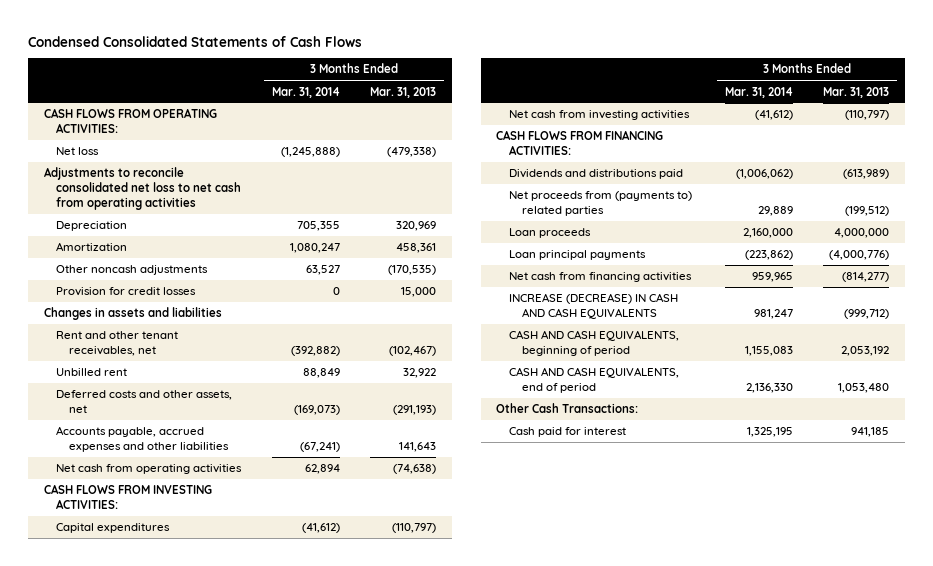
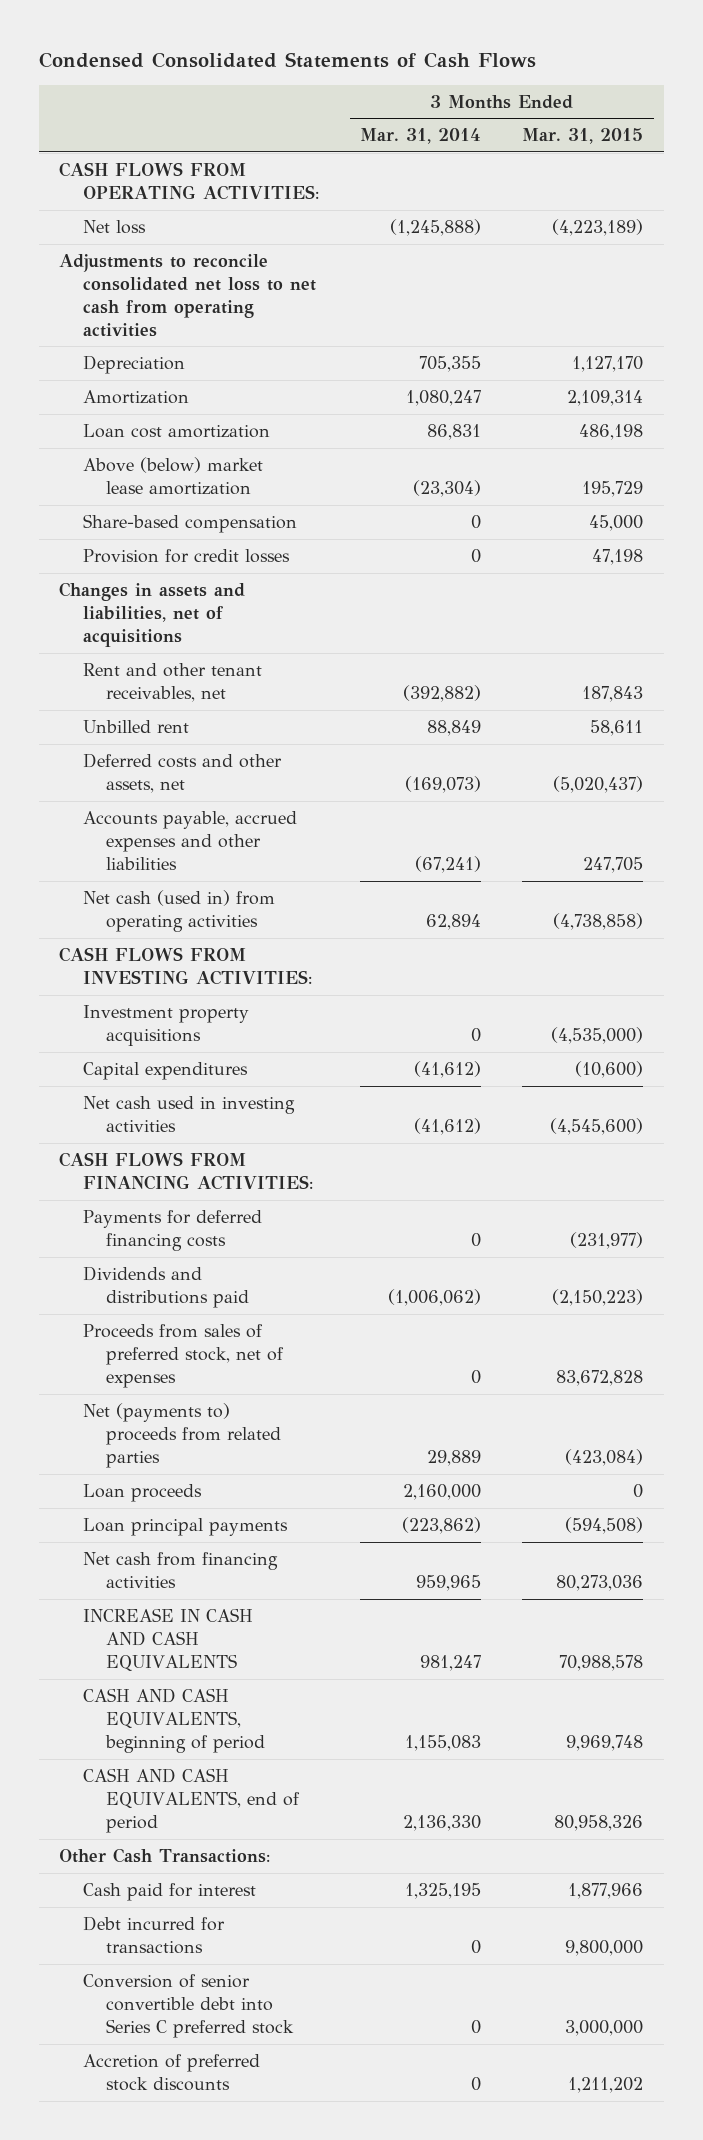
- | 3 Months Ended Mar. 31, 2014 | 3 Months Ended Mar. 31, 2013
+ | 3 Months Ended Mar. 31, 2014 | 3 Months Ended Mar. 31, 2015
- Other noncash adjustments | 63,527 | (170,535)
+ Loan cost amortization | 86,831 | 486,198
+ Above (below) market lease amortization | (23,304) | 195,729
+ Share-based compensation | 0 | 45,000
- Changes in assets and liabilities
+ Changes in assets and liabilities, net of acquisitions
- Net cash from operating activities | 62,894 | (74,638)
+ Net cash (used in) from operating activities | 62,894 | (4,738,858)
+ Investment property acquisitions | 0 | (4,535,000)
- Net cash from investing activities | (41,612) | (110,797)
+ Net cash used in investing activities | (41,612) | (4,545,600)
+ Payments for deferred financing costs | 0 | (231,977)
- Net proceeds from (payments to) related parties | 29,889 | (199,512)
+ Proceeds from sales of preferred stock, net of expenses | 0 | 83,672,828
+ Net (payments to) proceeds from related parties | 29,889 | (423,084)
- INCREASE (DECREASE) IN CASH AND CASH EQUIVALENTS | 981,247 | (999,712)
+ INCREASE IN CASH AND CASH EQUIVALENTS | 981,247 | 70,988,578
+ Debt incurred for transactions | 0 | 9,800,000
+ Conversion of senior convertible debt into Series C preferred stock | 0 | 3,000,000
+ Accretion of preferred stock discounts | 0 | 1,211,202

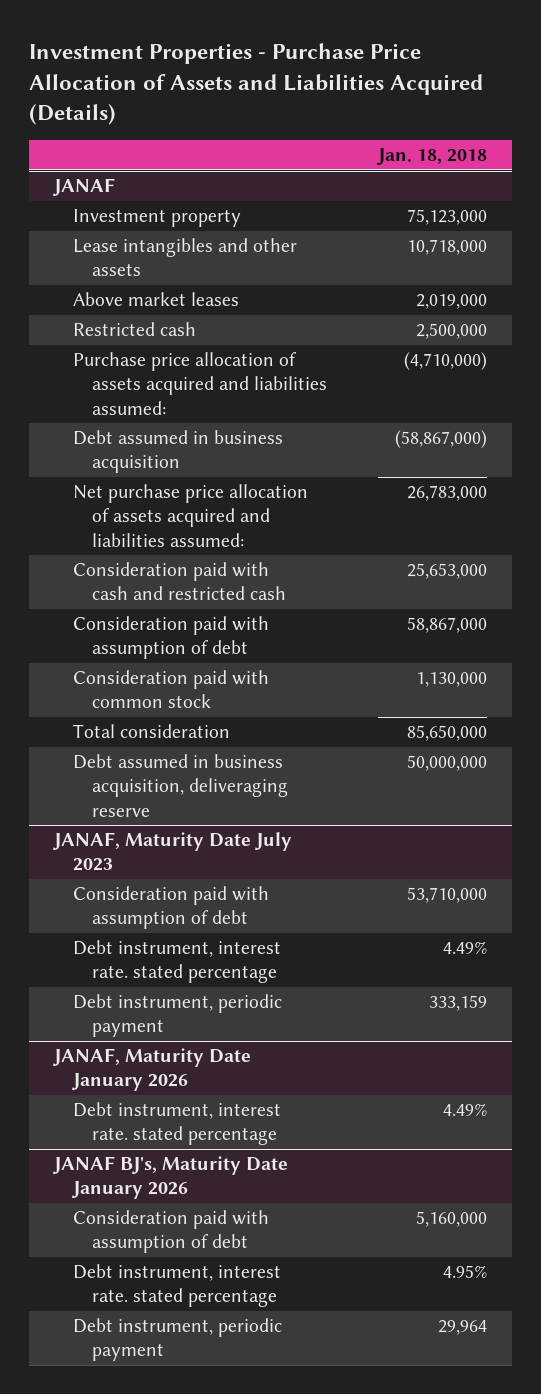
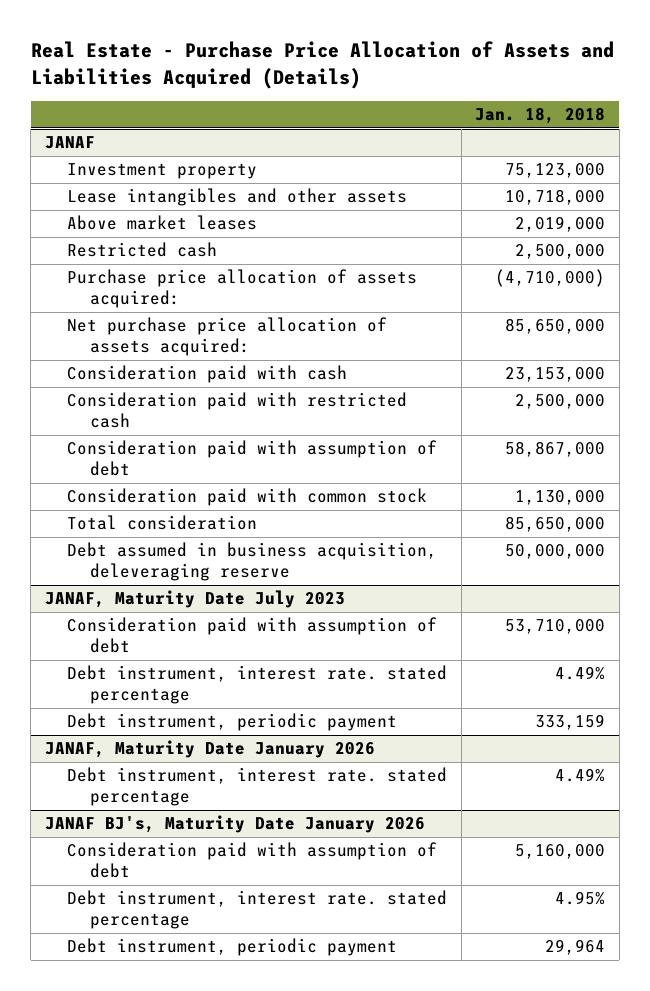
- Investment Properties - Purchase Price Allocation of Assets and Liabilities Acquired (Details)
+ Real Estate - Purchase Price Allocation of Assets and Liabilities Acquired (Details)
@ JANAF
- Purchase price allocation of assets acquired and liabilities assumed: | (4,710,000)
- Debt assumed in business acquisition | (58,867,000)
- Net purchase price allocation of assets acquired and liabilities assumed: | 26,783,000
- Consideration paid with cash and restricted cash | 25,653,000
+ Purchase price allocation of assets acquired: | (4,710,000)
+ Net purchase price allocation of assets acquired: | 85,650,000
+ Consideration paid with cash | 23,153,000
+ Consideration paid with restricted cash | 2,500,000
- Debt assumed in business acquisition, deliveraging reserve | 50,000,000
+ Debt assumed in business acquisition, deleveraging reserve | 50,000,000

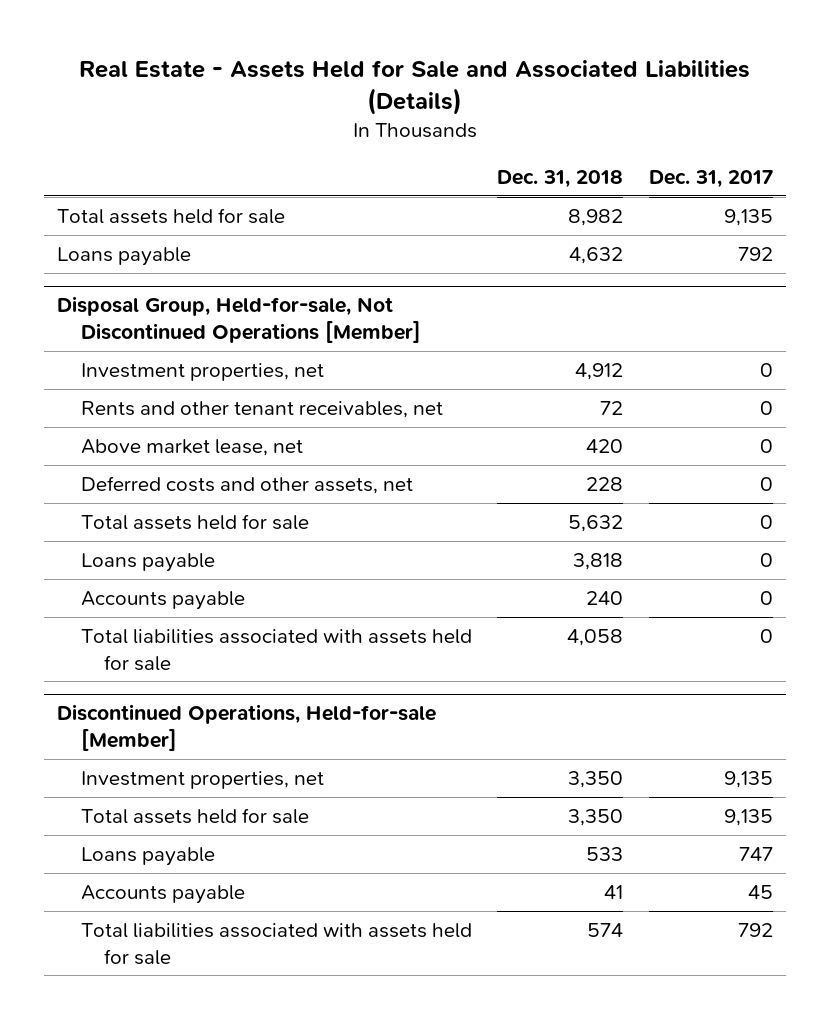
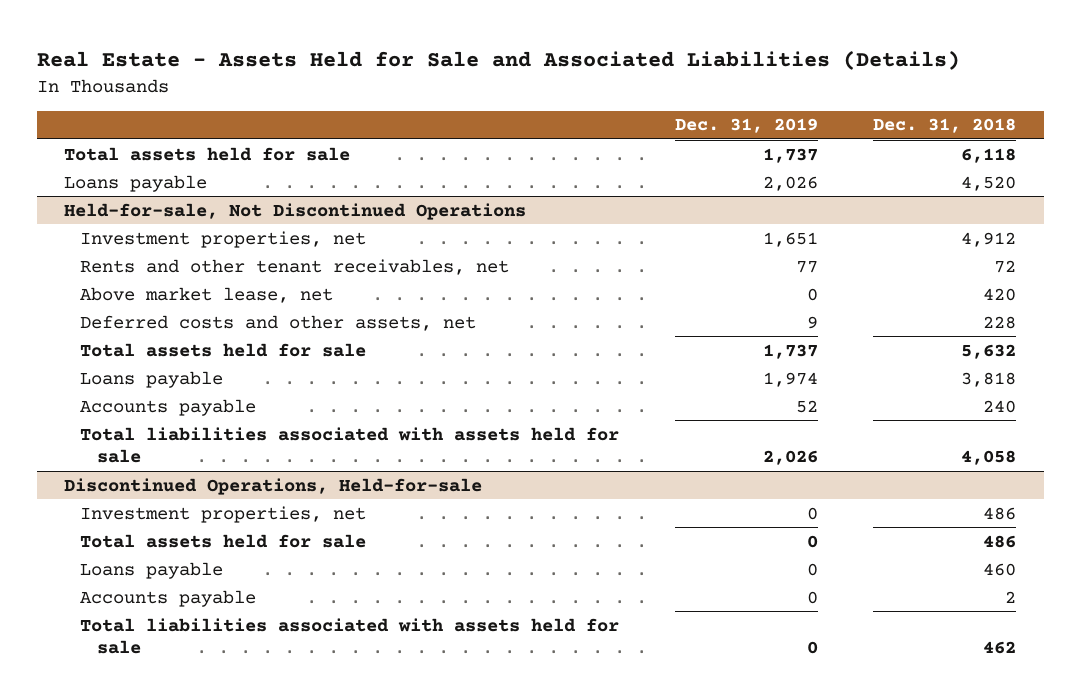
- | Dec. 31, 2018 | Dec. 31, 2017
+ | Dec. 31, 2019 | Dec. 31, 2018
- Total assets held for sale | 8,982 | 9,135
- Loans payable | 4,632 | 792
- Disposal Group, Held-for-sale, Not Discontinued Operations [Member]
+ Total assets held for sale | 1,737 | 6,118
+ Loans payable | 2,026 | 4,520
+ Held-for-sale, Not Discontinued Operations
- Discontinued Operations, Held-for-sale [Member]
- Investment properties, net | 3,350 | 9,135
- Total assets held for sale | 3,350 | 9,135
- Loans payable | 533 | 747
- Accounts payable | 41 | 45
- Total liabilities associated with assets held for sale | 574 | 792
+ Discontinued Operations, Held-for-sale
+ Investment properties, net | 0 | 486
+ Total assets held for sale | 0 | 486
+ Loans payable | 0 | 460
+ Accounts payable | 0 | 2
+ Total liabilities associated with assets held for sale | 0 | 462

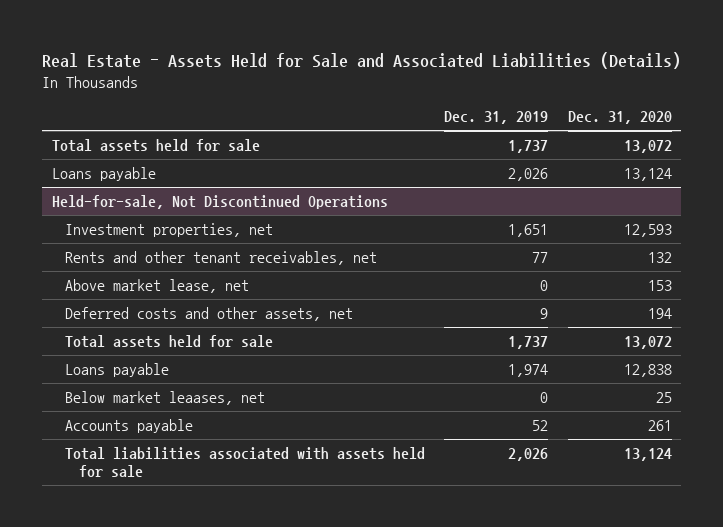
- | Dec. 31, 2019 | Dec. 31, 2018
+ | Dec. 31, 2019 | Dec. 31, 2020
@ Held-for-sale, Not Discontinued Operations
+ Below market leaases, net | 0 | 25
- Discontinued Operations, Held-for-sale
- Investment properties, net | 0 | 486
- Total assets held for sale | 0 | 486
- Loans payable | 0 | 460
- Accounts payable | 0 | 2
- Total liabilities associated with assets held for sale | 0 | 462

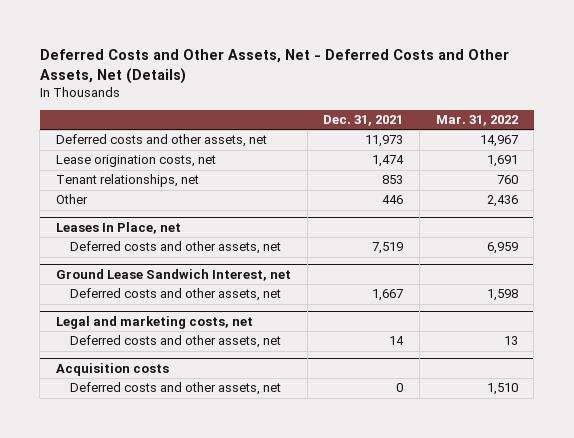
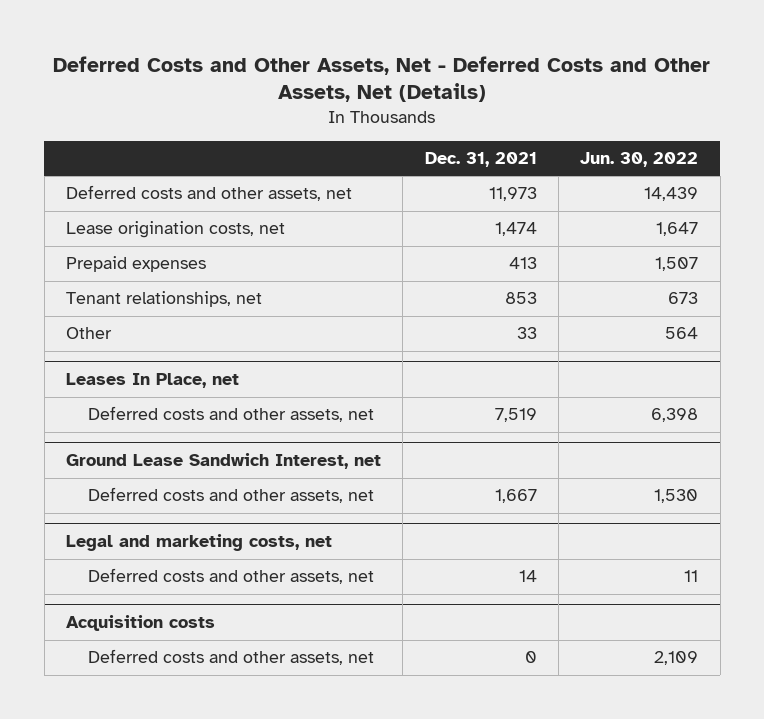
- | Dec. 31, 2021 | Mar. 31, 2022
+ | Dec. 31, 2021 | Jun. 30, 2022
+ Prepaid expenses | 413 | 1,507
- Other | 446 | 2,436
+ Other | 33 | 564

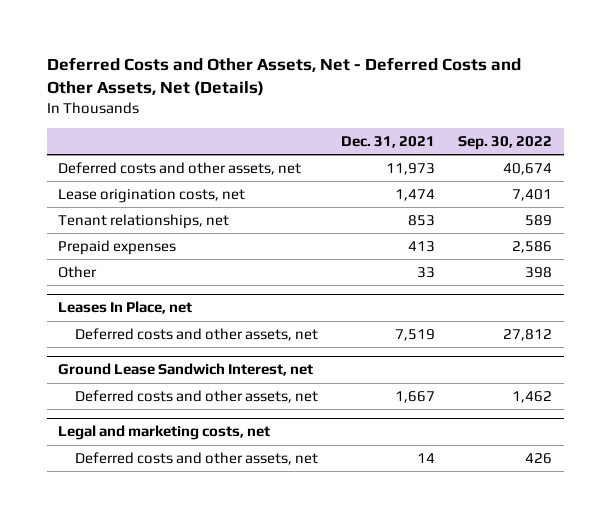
- | Dec. 31, 2021 | Jun. 30, 2022
+ | Dec. 31, 2021 | Sep. 30, 2022
moved down: Prepaid expenses | 413 | 2,586
- Acquisition costs
- Deferred costs and other assets, net | 0 | 2,109

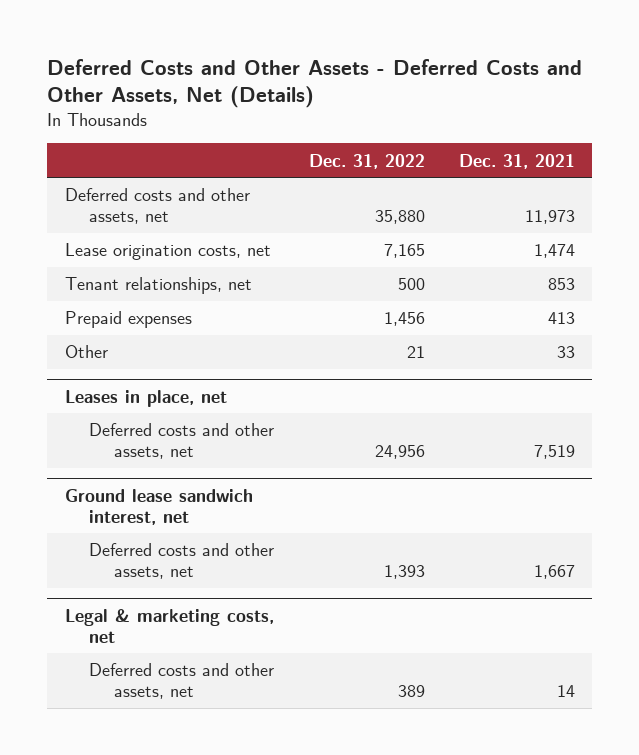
- Deferred Costs and Other Assets, Net - Deferred Costs and Other Assets, Net (Details)
+ Deferred Costs and Other Assets - Deferred Costs and Other Assets, Net (Details)
- | Dec. 31, 2021 | Sep. 30, 2022
+ | Dec. 31, 2022 | Dec. 31, 2021
- Leases In Place, net
+ Leases in place, net
- Ground Lease Sandwich Interest, net
+ Ground lease sandwich interest, net
- Legal and marketing costs, net
+ Legal & marketing costs, net

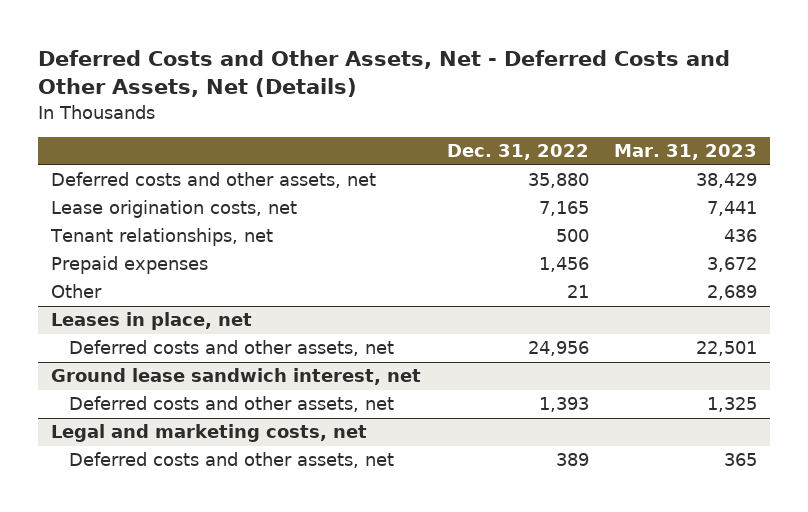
- Deferred Costs and Other Assets - Deferred Costs and Other Assets, Net (Details)
+ Deferred Costs and Other Assets, Net - Deferred Costs and Other Assets, Net (Details)
- | Dec. 31, 2022 | Dec. 31, 2021
+ | Dec. 31, 2022 | Mar. 31, 2023
- Legal & marketing costs, net
+ Legal and marketing costs, net

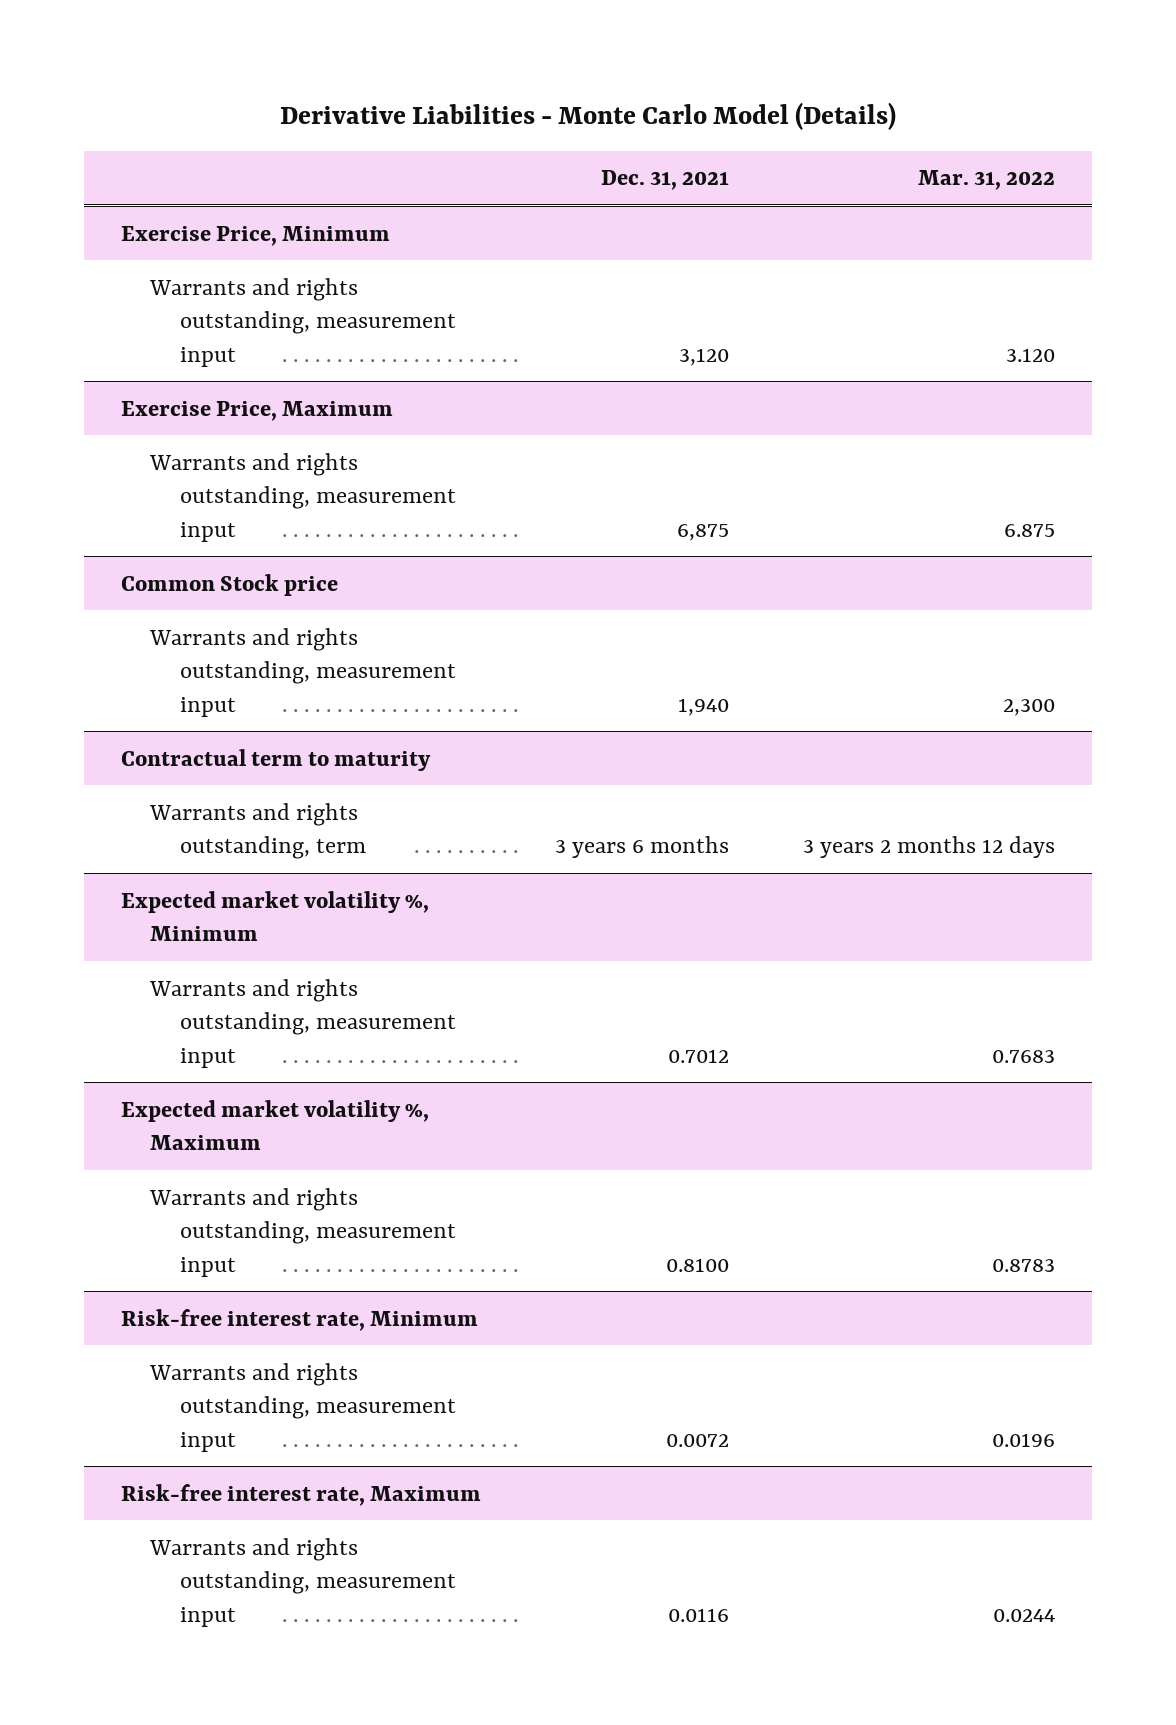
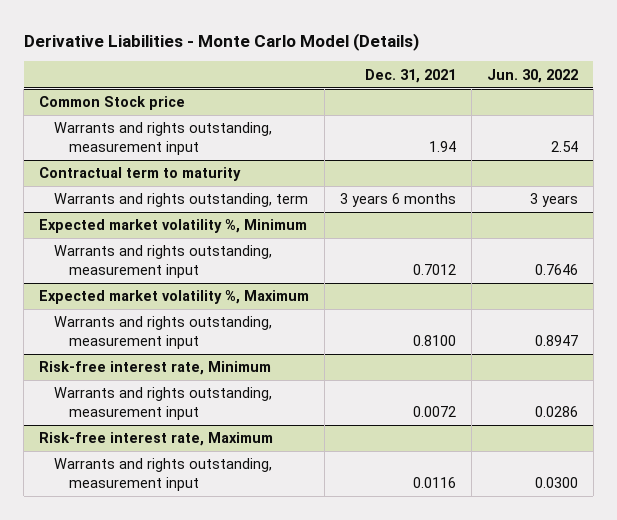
- | Dec. 31, 2021 | Mar. 31, 2022
+ | Dec. 31, 2021 | Jun. 30, 2022
- Exercise Price, Minimum
- Warrants and rights outstanding, measurement input | 3,120 | 3.120
- Exercise Price, Maximum
- Warrants and rights outstanding, measurement input | 6,875 | 6.875
@ Common Stock price
- Warrants and rights outstanding, measurement input | 1,940 | 2,300
+ Warrants and rights outstanding, measurement input | 1.94 | 2.54

